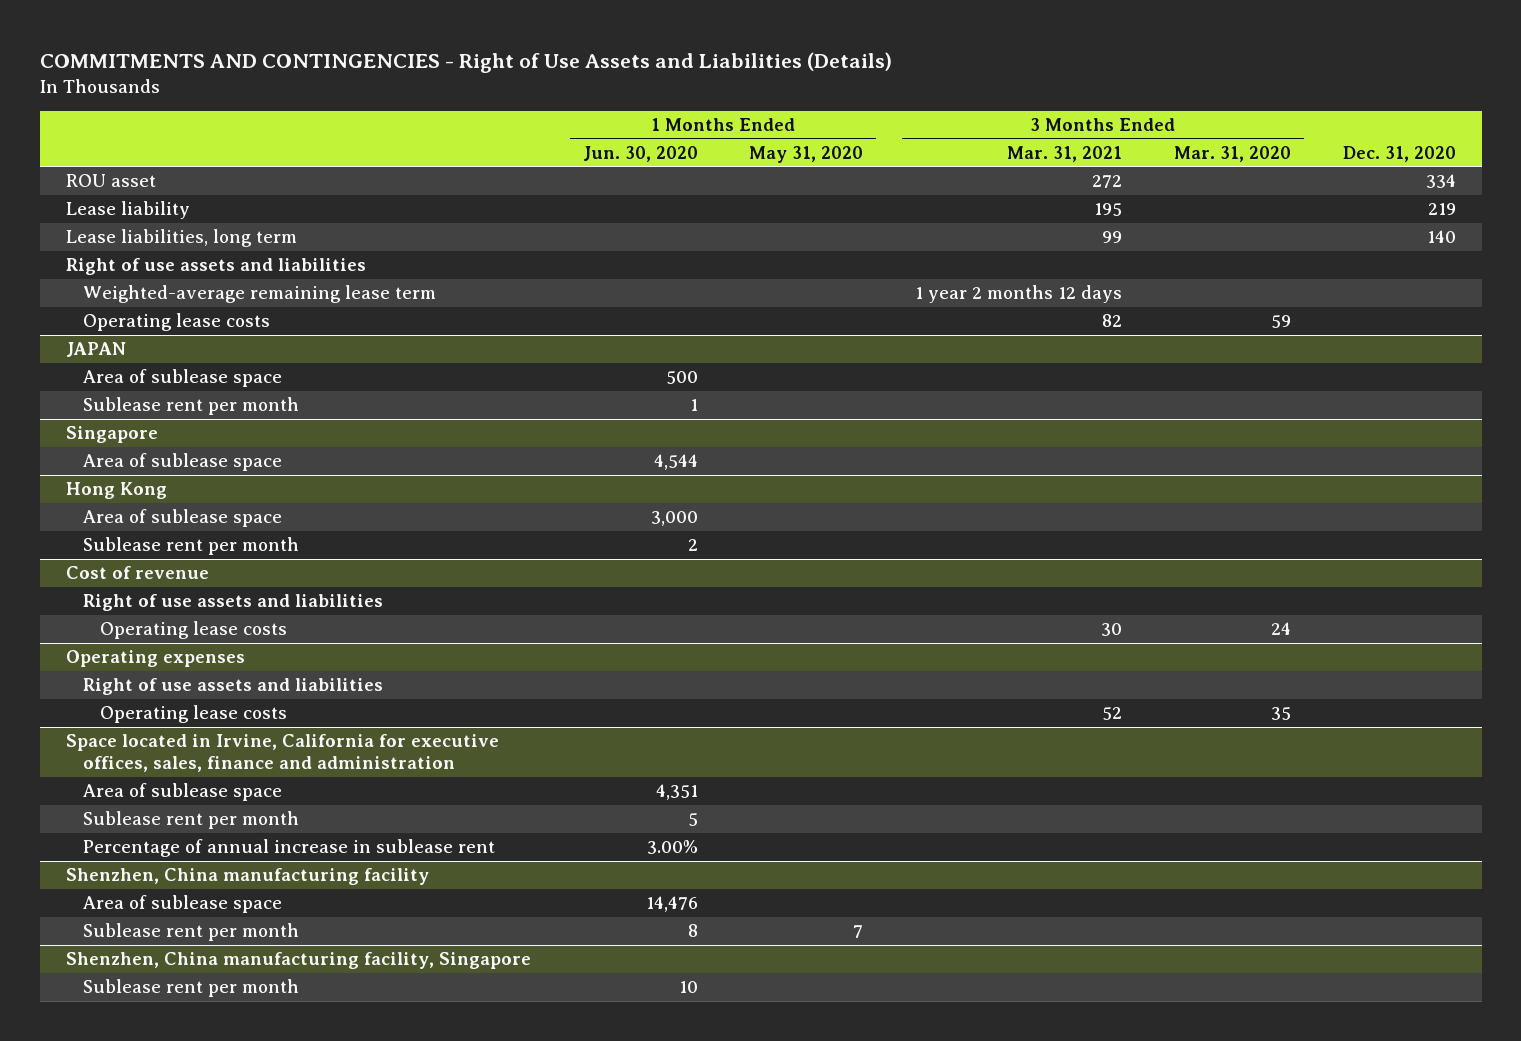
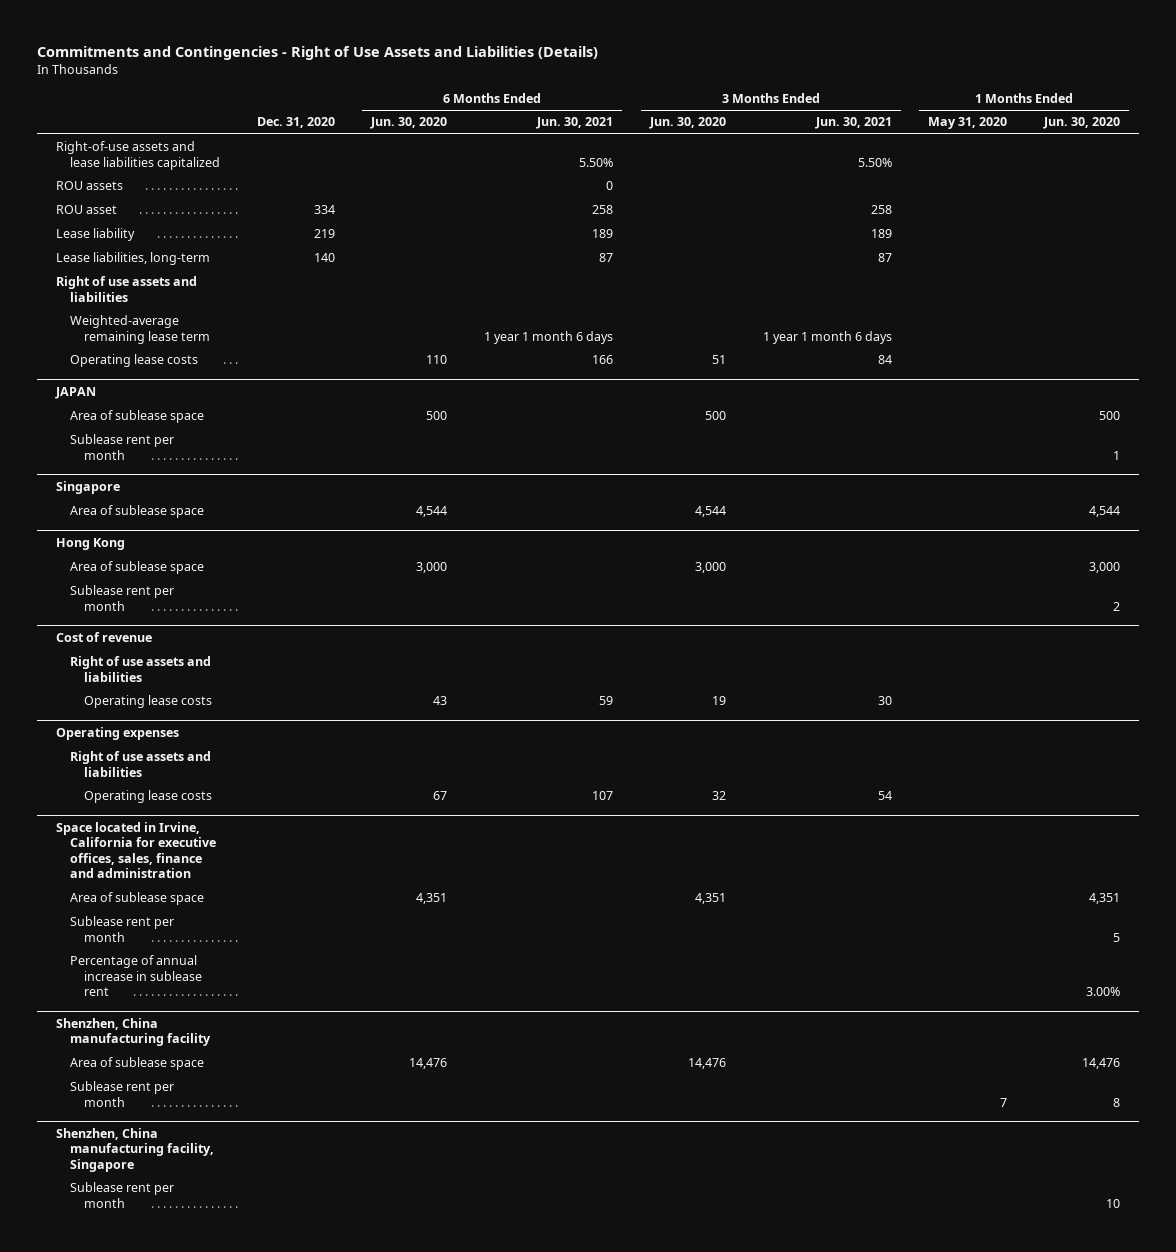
- COMMITMENTS AND CONTINGENCIES - Right of Use Assets and Liabilities (Details)
+ Commitments and Contingencies - Right of Use Assets and Liabilities (Details)
- | 1 Months Ended Jun. 30, 2020 | 1 Months Ended May 31, 2020 | 3 Months Ended Mar. 31, 2021 | 3 Months Ended Mar. 31, 2020 | Dec. 31, 2020
+ | Dec. 31, 2020 | 6 Months Ended Jun. 30, 2020 | 6 Months Ended Jun. 30, 2021 | 3 Months Ended Jun. 30, 2020 | 3 Months Ended Jun. 30, 2021 | 1 Months Ended May 31, 2020 | 1 Months Ended Jun. 30, 2020
+ Right-of-use assets and lease liabilities capitalized | | | 5.50% | | 5.50% | |
+ ROU assets | | | 0 | | | |
- Lease liabilities, long term | | | 99 | | 140
+ Lease liabilities, long-term | 140 | | 87 | | 87 | |

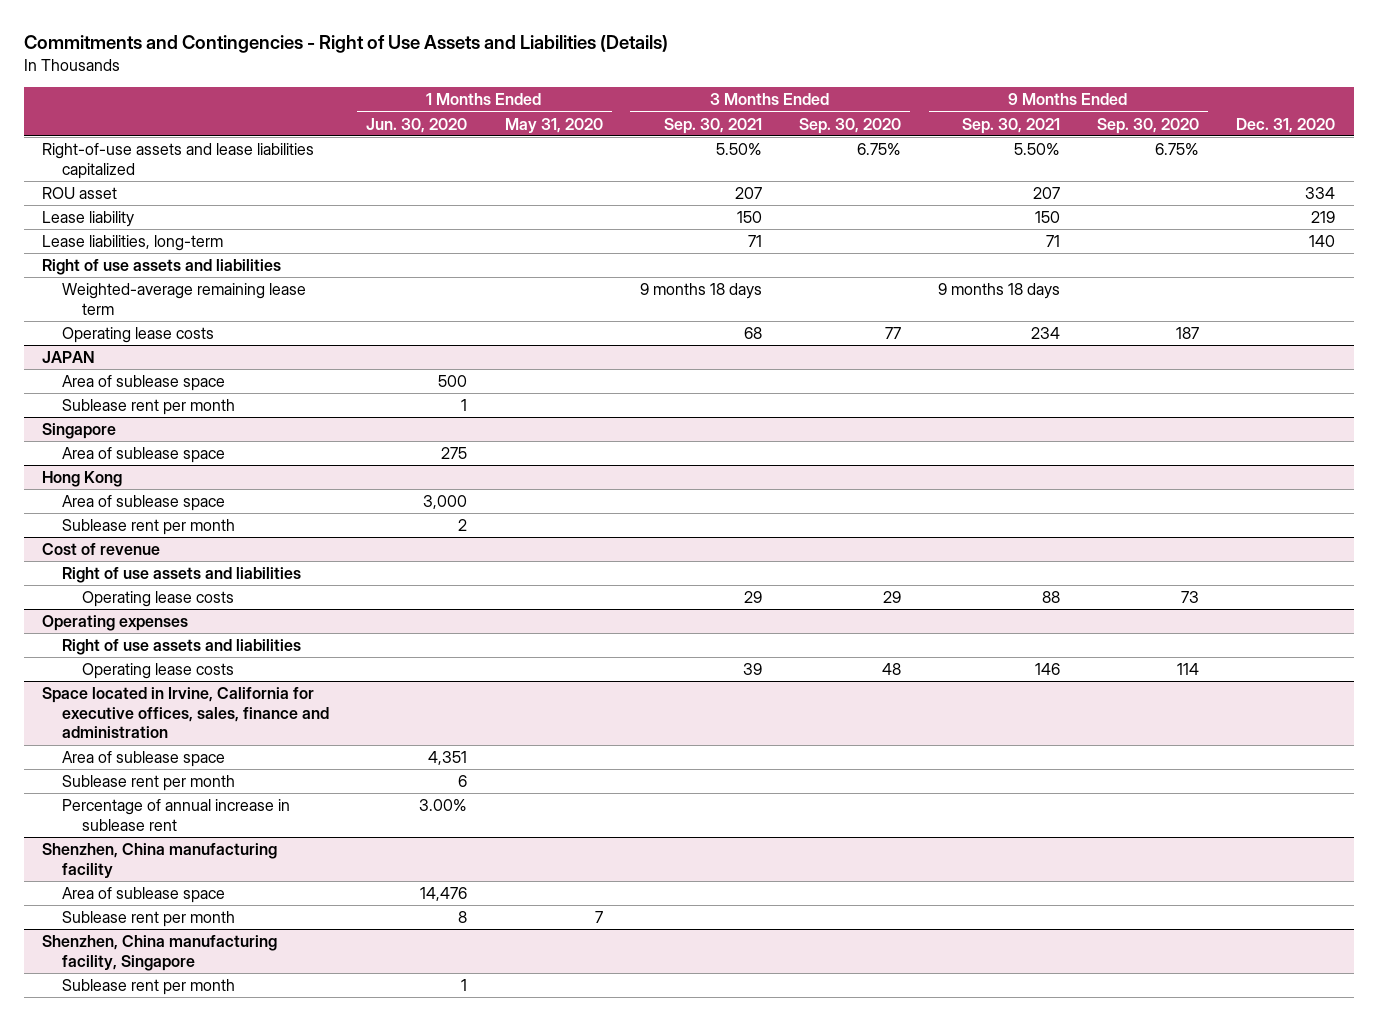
- | Dec. 31, 2020 | 6 Months Ended Jun. 30, 2020 | 6 Months Ended Jun. 30, 2021 | 3 Months Ended Jun. 30, 2020 | 3 Months Ended Jun. 30, 2021 | 1 Months Ended May 31, 2020 | 1 Months Ended Jun. 30, 2020
+ | 1 Months Ended Jun. 30, 2020 | 1 Months Ended May 31, 2020 | 3 Months Ended Sep. 30, 2021 | 3 Months Ended Sep. 30, 2020 | 9 Months Ended Sep. 30, 2021 | 9 Months Ended Sep. 30, 2020 | Dec. 31, 2020
- ROU assets | | | 0 | | | |
@ Singapore
- Area of sublease space | | 4,544 | | 4,544 | | | 4,544
+ Area of sublease space | 275 | | | | | |
@ Space located in Irvine, California for executive offices, sales, finance and administration
- Sublease rent per month | | | | | | | 5
+ Sublease rent per month | 6 | | | | | |
@ Shenzhen, China manufacturing facility, Singapore
- Sublease rent per month | | | | | | | 10
+ Sublease rent per month | 1 | | | | | |

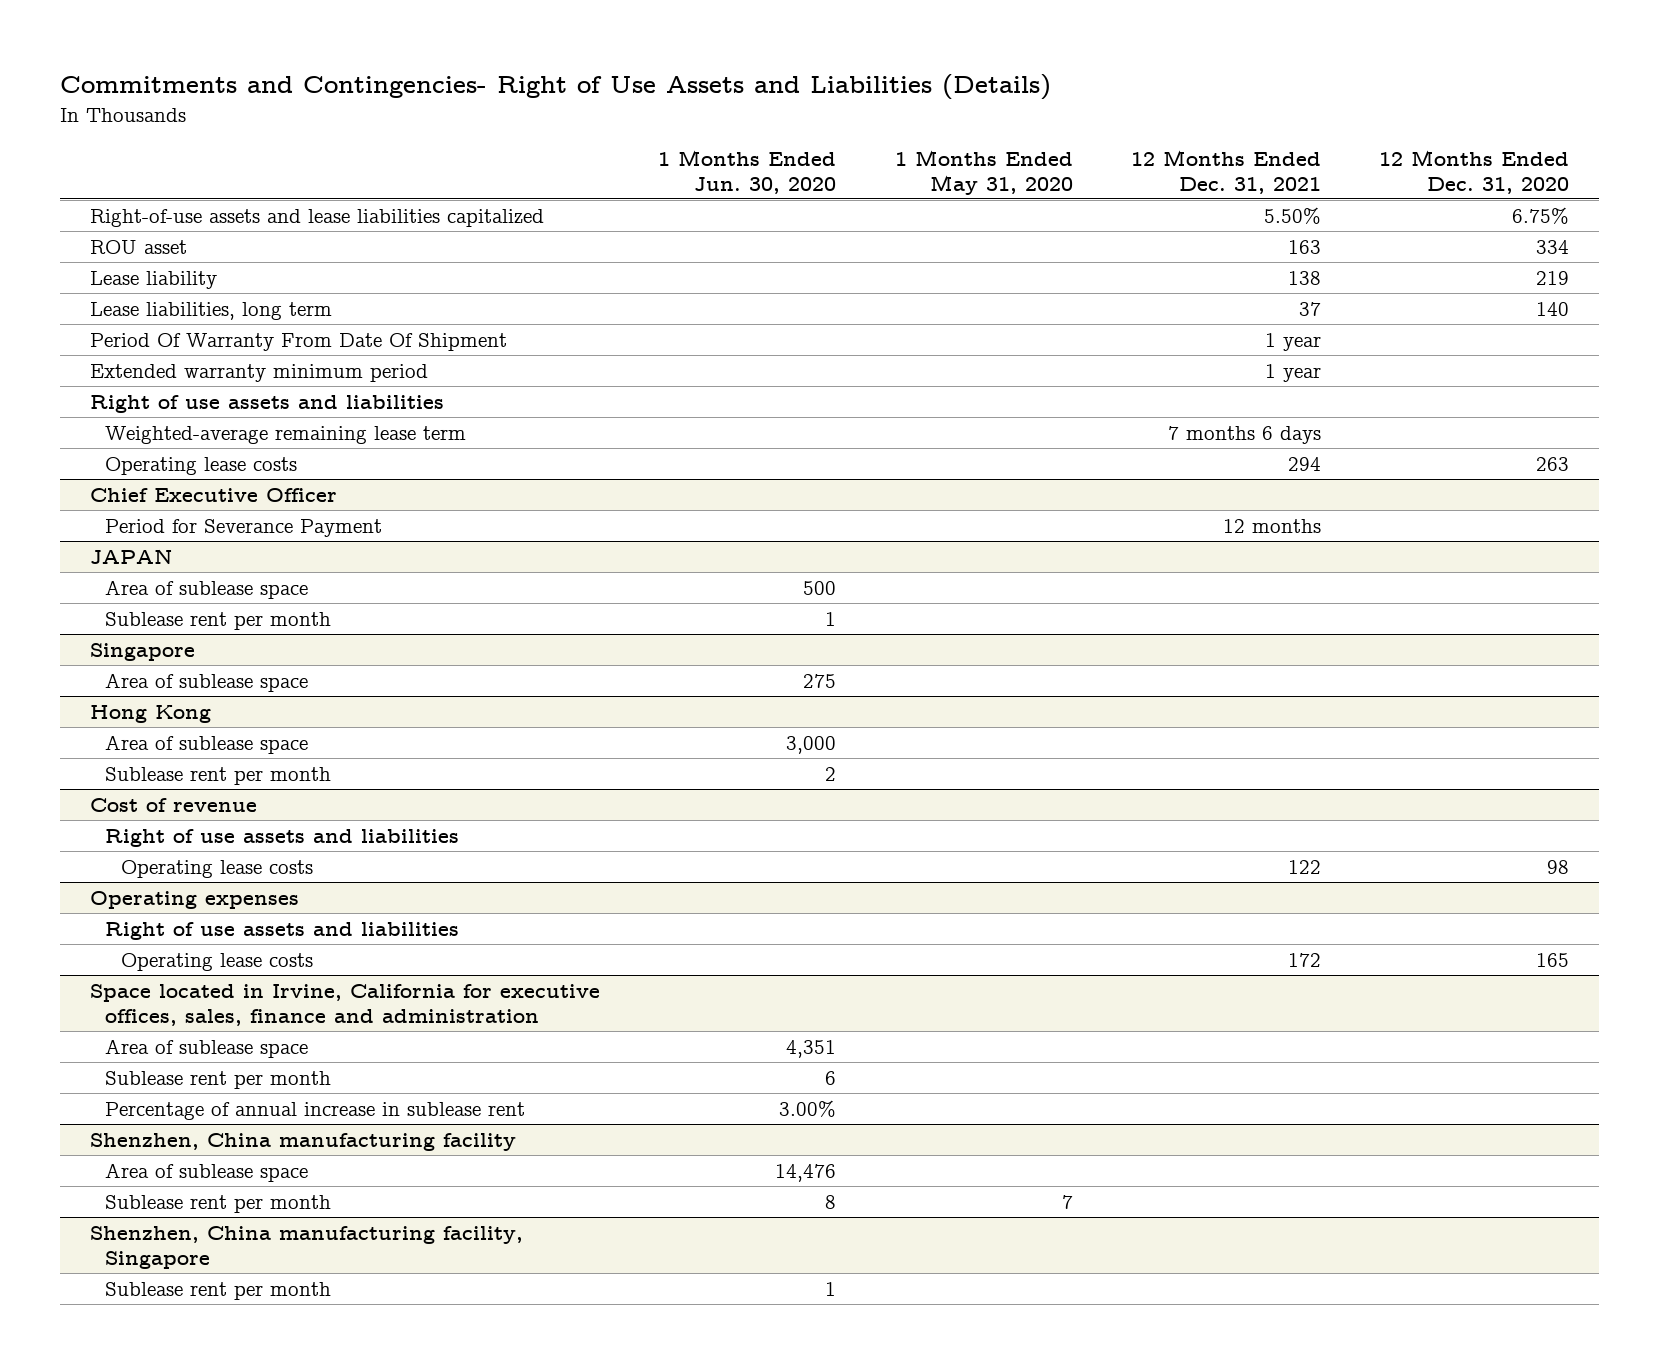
- Commitments and Contingencies - Right of Use Assets and Liabilities (Details)
+ Commitments and Contingencies- Right of Use Assets and Liabilities (Details)
- | 1 Months Ended Jun. 30, 2020 | 1 Months Ended May 31, 2020 | 3 Months Ended Sep. 30, 2021 | 3 Months Ended Sep. 30, 2020 | 9 Months Ended Sep. 30, 2021 | 9 Months Ended Sep. 30, 2020 | Dec. 31, 2020
+ | 1 Months Ended Jun. 30, 2020 | 1 Months Ended May 31, 2020 | 12 Months Ended Dec. 31, 2021 | 12 Months Ended Dec. 31, 2020
- Lease liabilities, long-term | | | 71 | | 71 | | 140
+ Lease liabilities, long term | | | 37 | 140
+ Period Of Warranty From Date Of Shipment | | | 1 year |
+ Extended warranty minimum period | | | 1 year |
+ Chief Executive Officer
+ Period for Severance Payment | | | 12 months |

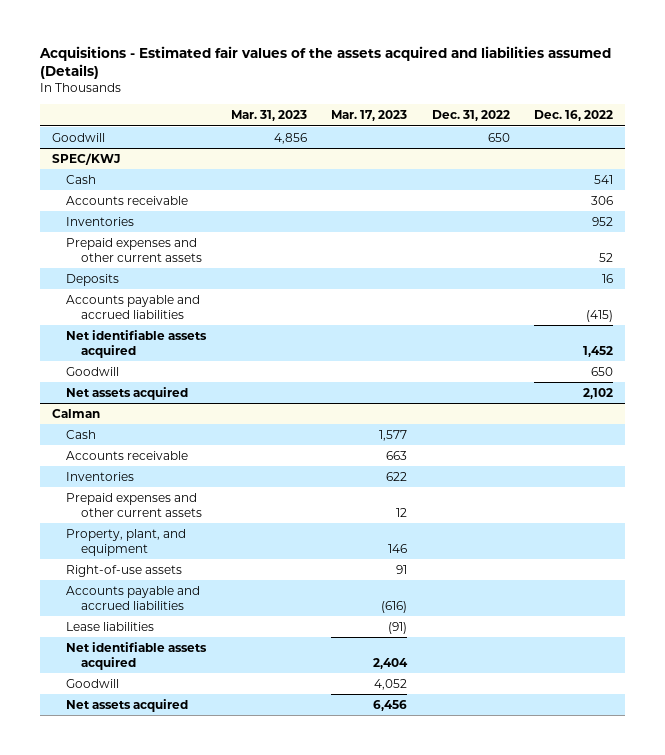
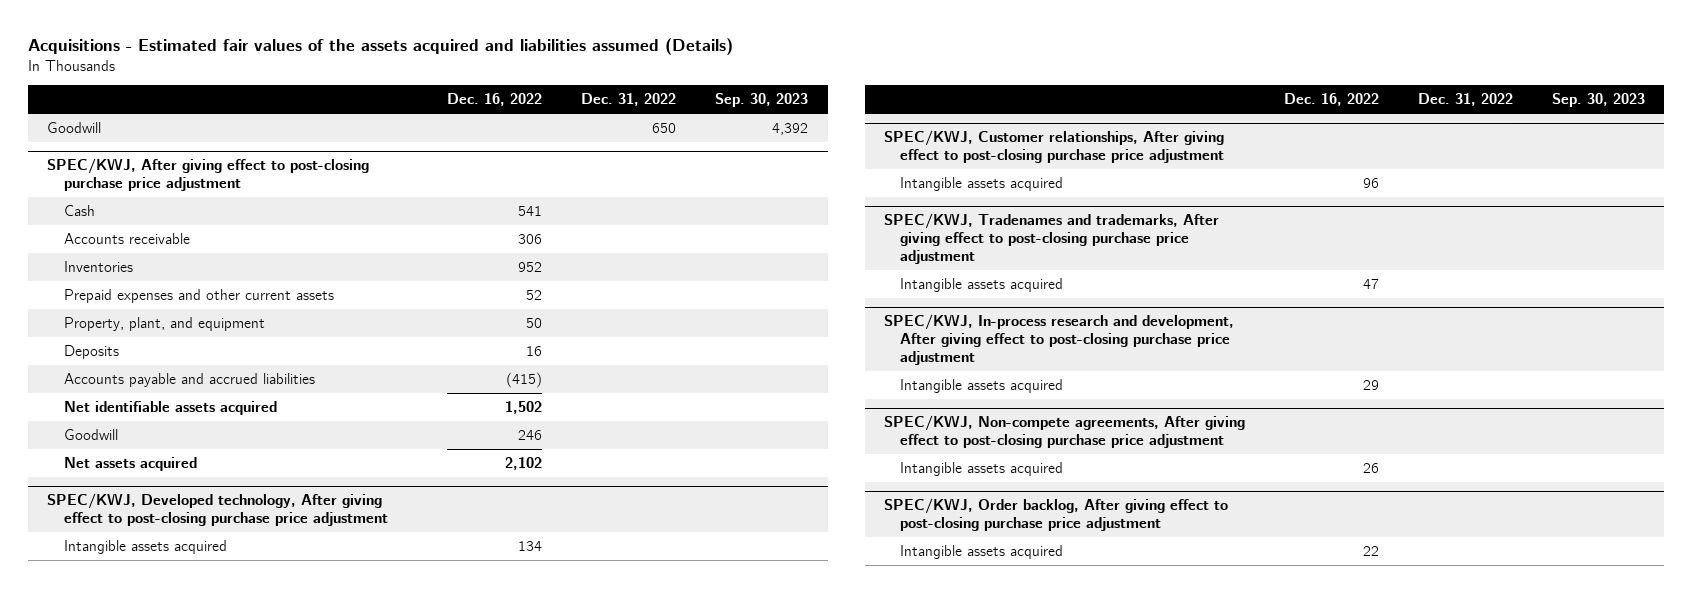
- | Mar. 31, 2023 | Mar. 17, 2023 | Dec. 31, 2022 | Dec. 16, 2022
+ | Dec. 16, 2022 | Dec. 31, 2022 | Sep. 30, 2023
- SPEC/KWJ
+ SPEC/KWJ, After giving effect to post-closing purchase price adjustment
+ Property, plant, and equipment | 50 | |
- Net identifiable assets acquired | | | | 1,452
- Goodwill | | | | 650
+ Net identifiable assets acquired | 1,502 | |
+ Goodwill | 246 | |
- Calman
- Cash | | 1,577 | |
- Accounts receivable | | 663 | |
- Inventories | | 622 | |
- Prepaid expenses and other current assets | | 12 | |
- Property, plant, and equipment | | 146 | |
- Right-of-use assets | | 91 | |
- Accounts payable and accrued liabilities | | (616) | |
- Lease liabilities | | (91) | |
- Net identifiable assets acquired | | 2,404 | |
- Goodwill | | 4,052 | |
- Net assets acquired | | 6,456 | |
+ SPEC/KWJ, Developed technology, After giving effect to post-closing purchase price adjustment
+ Intangible assets acquired | 134 | |
+ SPEC/KWJ, Customer relationships, After giving effect to post-closing purchase price adjustment
+ Intangible assets acquired | 96 | |
+ SPEC/KWJ, Tradenames and trademarks, After giving effect to post-closing purchase price adjustment
+ Intangible assets acquired | 47 | |
+ SPEC/KWJ, In-process research and development, After giving effect to post-closing purchase price adjustment
+ Intangible assets acquired | 29 | |
+ SPEC/KWJ, Non-compete agreements, After giving effect to post-closing purchase price adjustment
+ Intangible assets acquired | 26 | |
+ SPEC/KWJ, Order backlog, After giving effect to post-closing purchase price adjustment
+ Intangible assets acquired | 22 | |

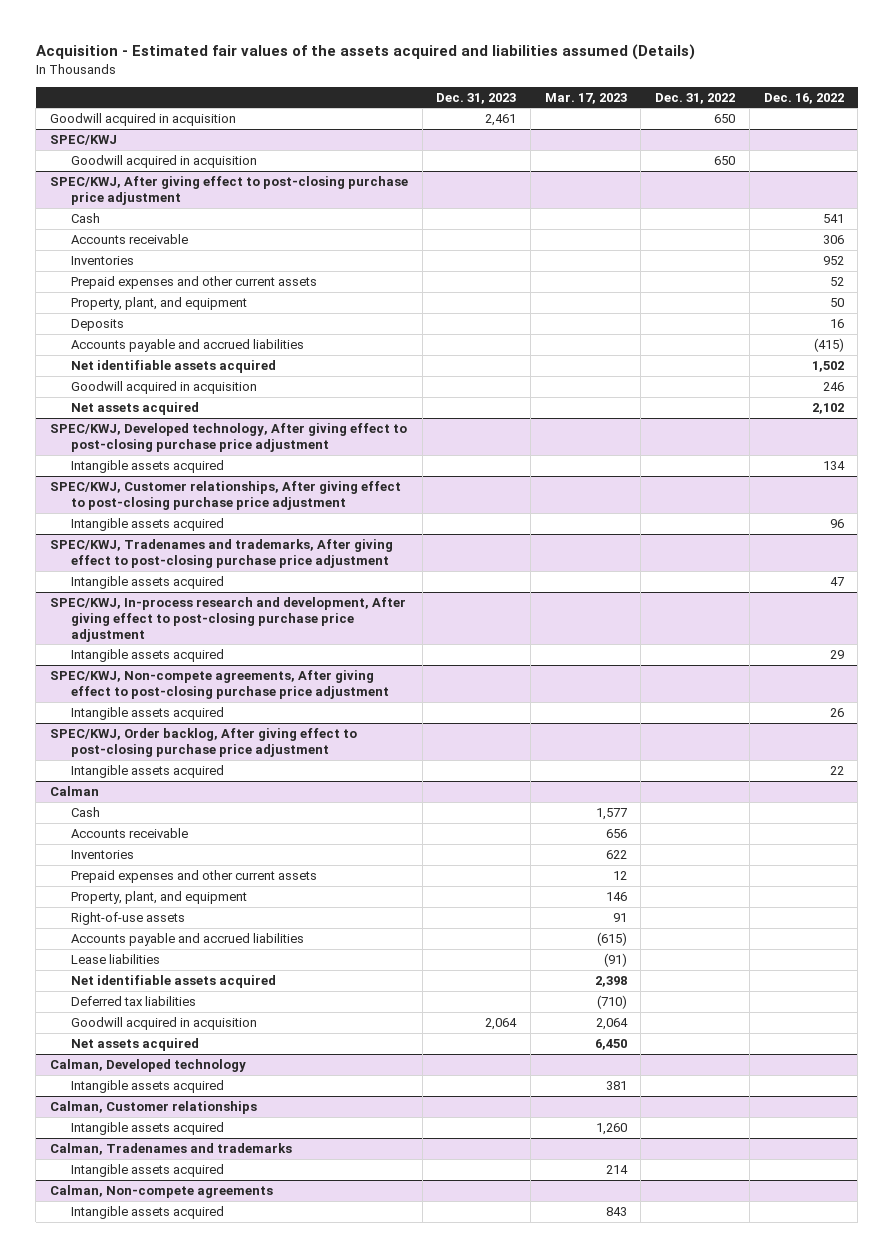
- Acquisitions - Estimated fair values of the assets acquired and liabilities assumed (Details)
+ Acquisition - Estimated fair values of the assets acquired and liabilities assumed (Details)
- | Dec. 16, 2022 | Dec. 31, 2022 | Sep. 30, 2023
+ | Dec. 31, 2023 | Mar. 17, 2023 | Dec. 31, 2022 | Dec. 16, 2022
- Goodwill | | 650 | 4,392
+ Goodwill acquired in acquisition | 2,461 | | 650 |
+ SPEC/KWJ
+ Goodwill acquired in acquisition | | | 650 |
@ SPEC/KWJ, After giving effect to post-closing purchase price adjustment
- Goodwill | 246 | |
+ Goodwill acquired in acquisition | | | | 246
+ Calman
+ Cash | | 1,577 | |
+ Accounts receivable | | 656 | |
+ Inventories | | 622 | |
+ Prepaid expenses and other current assets | | 12 | |
+ Property, plant, and equipment | | 146 | |
+ Right-of-use assets | | 91 | |
+ Accounts payable and accrued liabilities | | (615) | |
+ Lease liabilities | | (91) | |
+ Net identifiable assets acquired | | 2,398 | |
+ Deferred tax liabilities | | (710) | |
+ Goodwill acquired in acquisition | 2,064 | 2,064 | |
+ Net assets acquired | | 6,450 | |
+ Calman, Developed technology
+ Intangible assets acquired | | 381 | |
+ Calman, Customer relationships
+ Intangible assets acquired | | 1,260 | |
+ Calman, Tradenames and trademarks
+ Intangible assets acquired | | 214 | |
+ Calman, Non-compete agreements
+ Intangible assets acquired | | 843 | |

